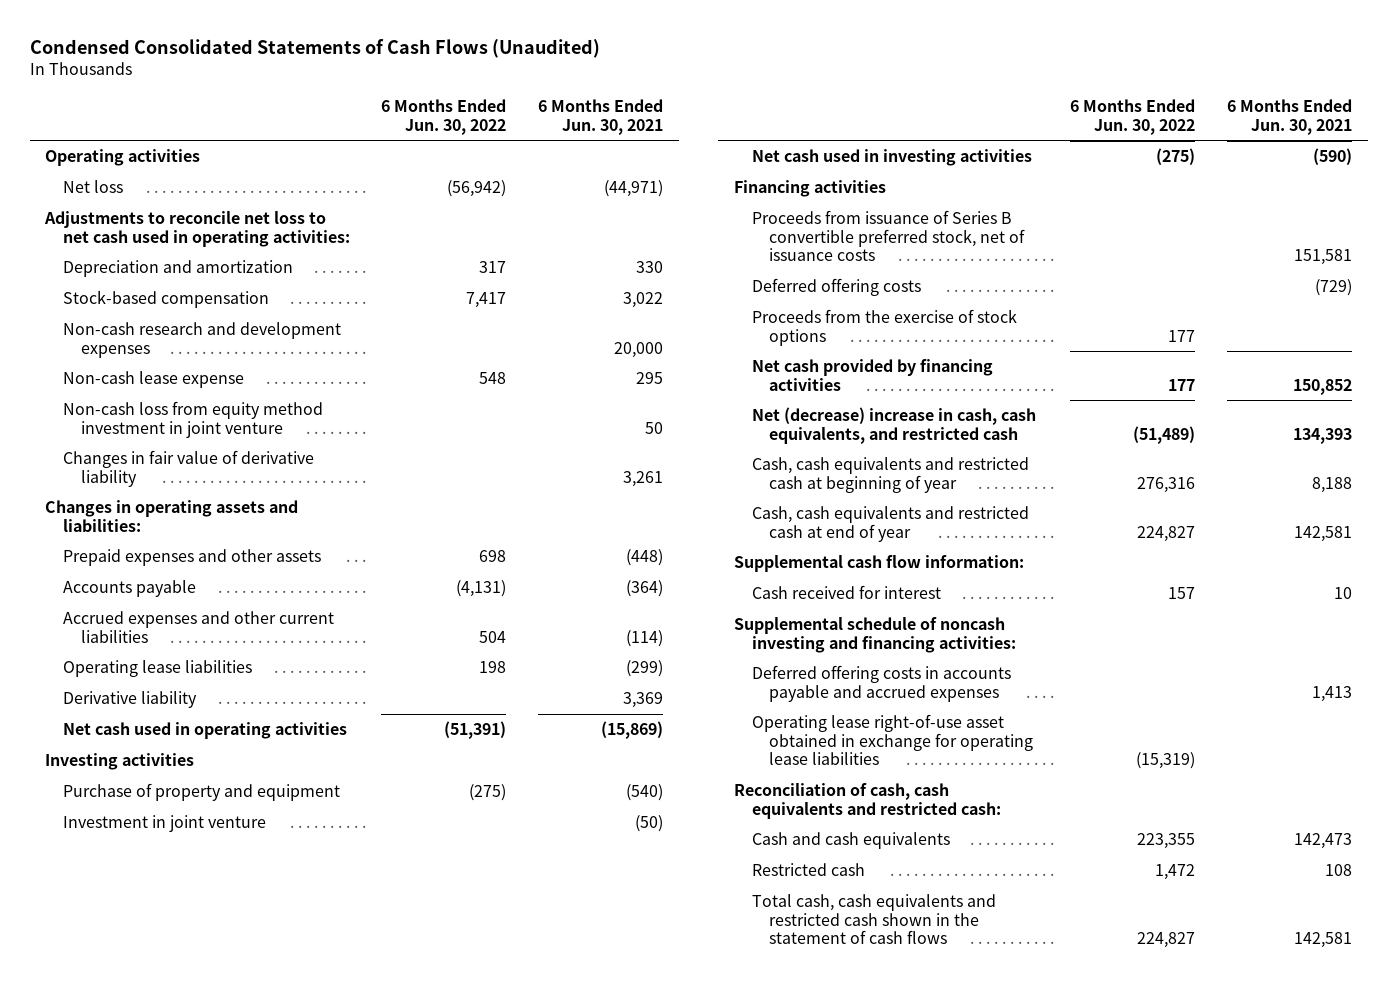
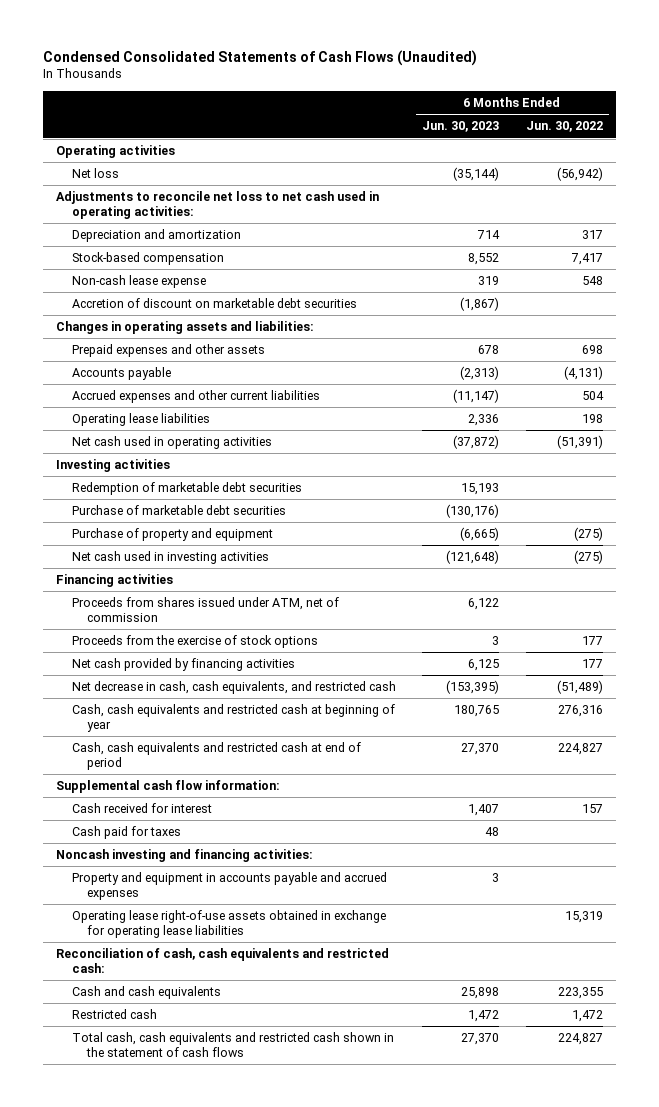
- | 6 Months Ended Jun. 30, 2022 | 6 Months Ended Jun. 30, 2021
+ | 6 Months Ended Jun. 30, 2023 | 6 Months Ended Jun. 30, 2022
- Non-cash research and development expenses | | 20,000
- Non-cash loss from equity method investment in joint venture | | 50
- Changes in fair value of derivative liability | | 3,261
+ Accretion of discount on marketable debt securities | (1,867) |
- Derivative liability | | 3,369
+ Redemption of marketable debt securities | 15,193 |
+ Purchase of marketable debt securities | (130,176) |
- Investment in joint venture | | (50)
- Proceeds from issuance of Series B convertible preferred stock, net of issuance costs | | 151,581
- Deferred offering costs | | (729)
+ Proceeds from shares issued under ATM, net of commission | 6,122 |
- Net (decrease) increase in cash, cash equivalents, and restricted cash | (51,489) | 134,393
+ Net decrease in cash, cash equivalents, and restricted cash | (153,395) | (51,489)
- Cash, cash equivalents and restricted cash at end of year | 224,827 | 142,581
+ Cash, cash equivalents and restricted cash at end of period | 27,370 | 224,827
- Supplemental schedule of noncash investing and financing activities:
- Deferred offering costs in accounts payable and accrued expenses | | 1,413
- Operating lease right-of-use asset obtained in exchange for operating lease liabilities | (15,319) |
+ Cash paid for taxes | 48 |
+ Noncash investing and financing activities:
+ Property and equipment in accounts payable and accrued expenses | 3 |
+ Operating lease right-of-use assets obtained in exchange for operating lease liabilities | | 15,319

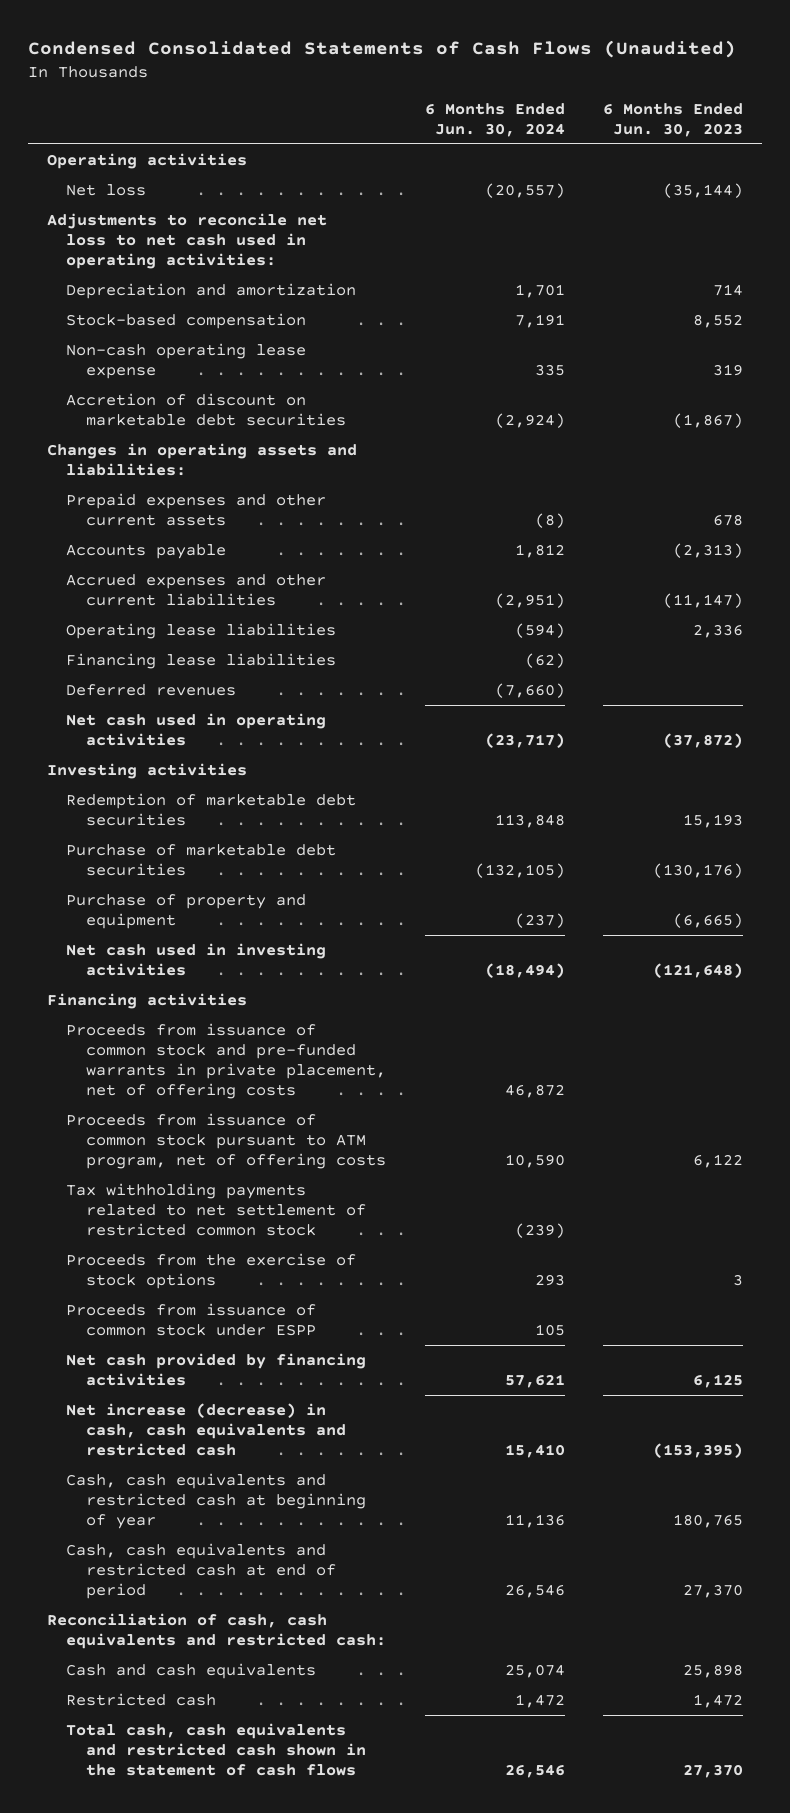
- | 6 Months Ended Jun. 30, 2023 | 6 Months Ended Jun. 30, 2022
+ | 6 Months Ended Jun. 30, 2024 | 6 Months Ended Jun. 30, 2023
- Non-cash lease expense | 319 | 548
+ Non-cash operating lease expense | 335 | 319
- Prepaid expenses and other assets | 678 | 698
+ Prepaid expenses and other current assets | (8) | 678
+ Financing lease liabilities | (62) |
+ Deferred revenues | (7,660) |
- Proceeds from shares issued under ATM, net of commission | 6,122 |
+ Proceeds from issuance of common stock and pre-funded warrants in private placement, net of offering costs | 46,872 |
+ Proceeds from issuance of common stock pursuant to ATM program, net of offering costs | 10,590 | 6,122
+ Tax withholding payments related to net settlement of restricted common stock | (239) |
+ Proceeds from issuance of common stock under ESPP | 105 |
- Net decrease in cash, cash equivalents, and restricted cash | (153,395) | (51,489)
+ Net increase (decrease) in cash, cash equivalents and restricted cash | 15,410 | (153,395)
- Supplemental cash flow information:
- Cash received for interest | 1,407 | 157
- Cash paid for taxes | 48 |
- Noncash investing and financing activities:
- Property and equipment in accounts payable and accrued expenses | 3 |
- Operating lease right-of-use assets obtained in exchange for operating lease liabilities | | 15,319

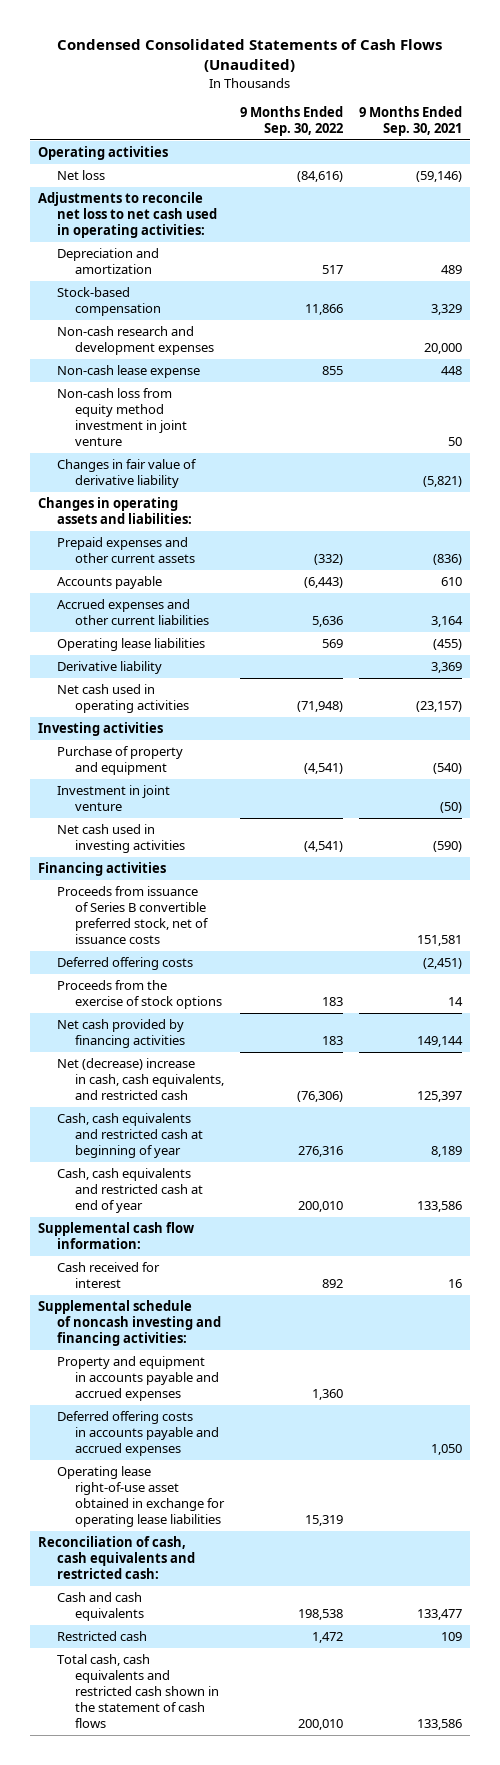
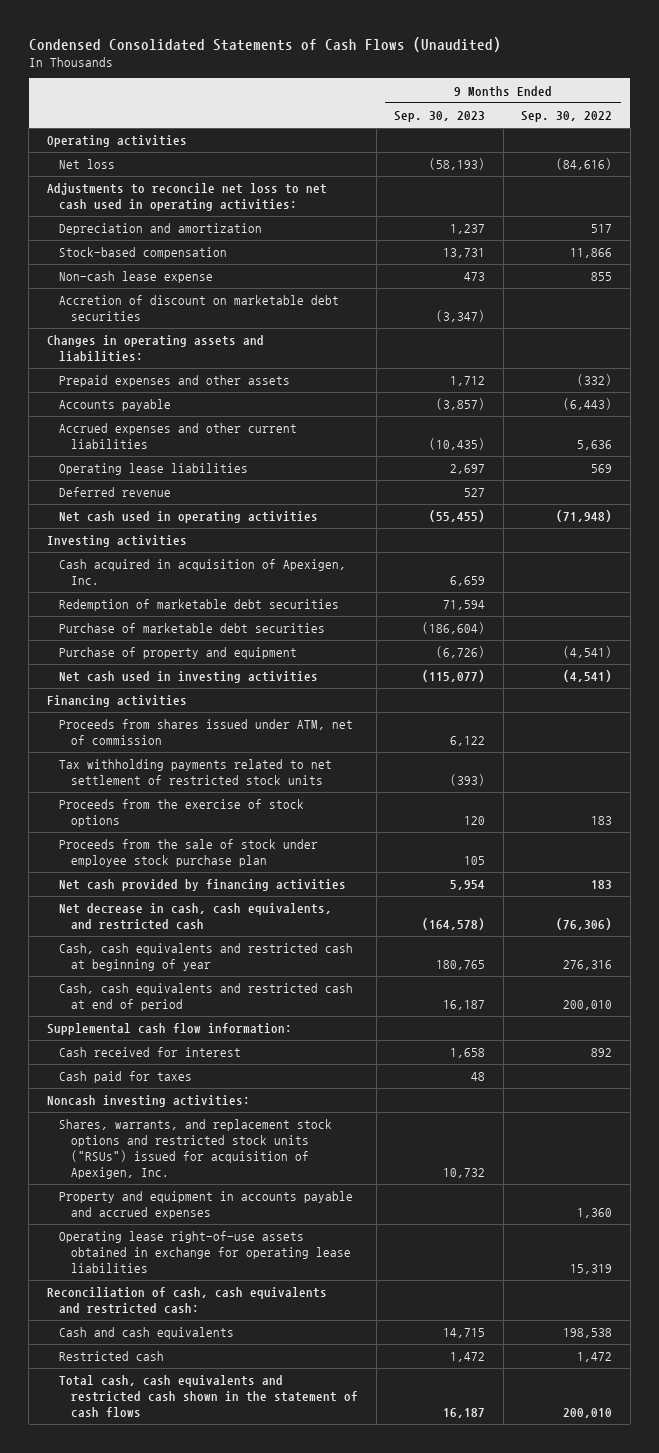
- | 9 Months Ended Sep. 30, 2022 | 9 Months Ended Sep. 30, 2021
+ | 9 Months Ended Sep. 30, 2023 | 9 Months Ended Sep. 30, 2022
- Non-cash research and development expenses | | 20,000
- Non-cash loss from equity method investment in joint venture | | 50
- Changes in fair value of derivative liability | | (5,821)
+ Accretion of discount on marketable debt securities | (3,347) |
- Prepaid expenses and other current assets | (332) | (836)
+ Prepaid expenses and other assets | 1,712 | (332)
- Derivative liability | | 3,369
+ Deferred revenue | 527 |
+ Cash acquired in acquisition of Apexigen, Inc. | 6,659 |
+ Redemption of marketable debt securities | 71,594 |
+ Purchase of marketable debt securities | (186,604) |
- Investment in joint venture | | (50)
- Proceeds from issuance of Series B convertible preferred stock, net of issuance costs | | 151,581
- Deferred offering costs | | (2,451)
+ Proceeds from shares issued under ATM, net of commission | 6,122 |
+ Tax withholding payments related to net settlement of restricted stock units | (393) |
+ Proceeds from the sale of stock under employee stock purchase plan | 105 |
- Net (decrease) increase in cash, cash equivalents, and restricted cash | (76,306) | 125,397
+ Net decrease in cash, cash equivalents, and restricted cash | (164,578) | (76,306)
- Cash, cash equivalents and restricted cash at end of year | 200,010 | 133,586
+ Cash, cash equivalents and restricted cash at end of period | 16,187 | 200,010
- Supplemental schedule of noncash investing and financing activities:
+ Cash paid for taxes | 48 |
+ Noncash investing activities:
+ Shares, warrants, and replacement stock options and restricted stock units ("RSUs") issued for acquisition of Apexigen, Inc. | 10,732 |
- Deferred offering costs in accounts payable and accrued expenses | | 1,050
- Operating lease right-of-use asset obtained in exchange for operating lease liabilities | 15,319 |
+ Operating lease right-of-use assets obtained in exchange for operating lease liabilities | | 15,319

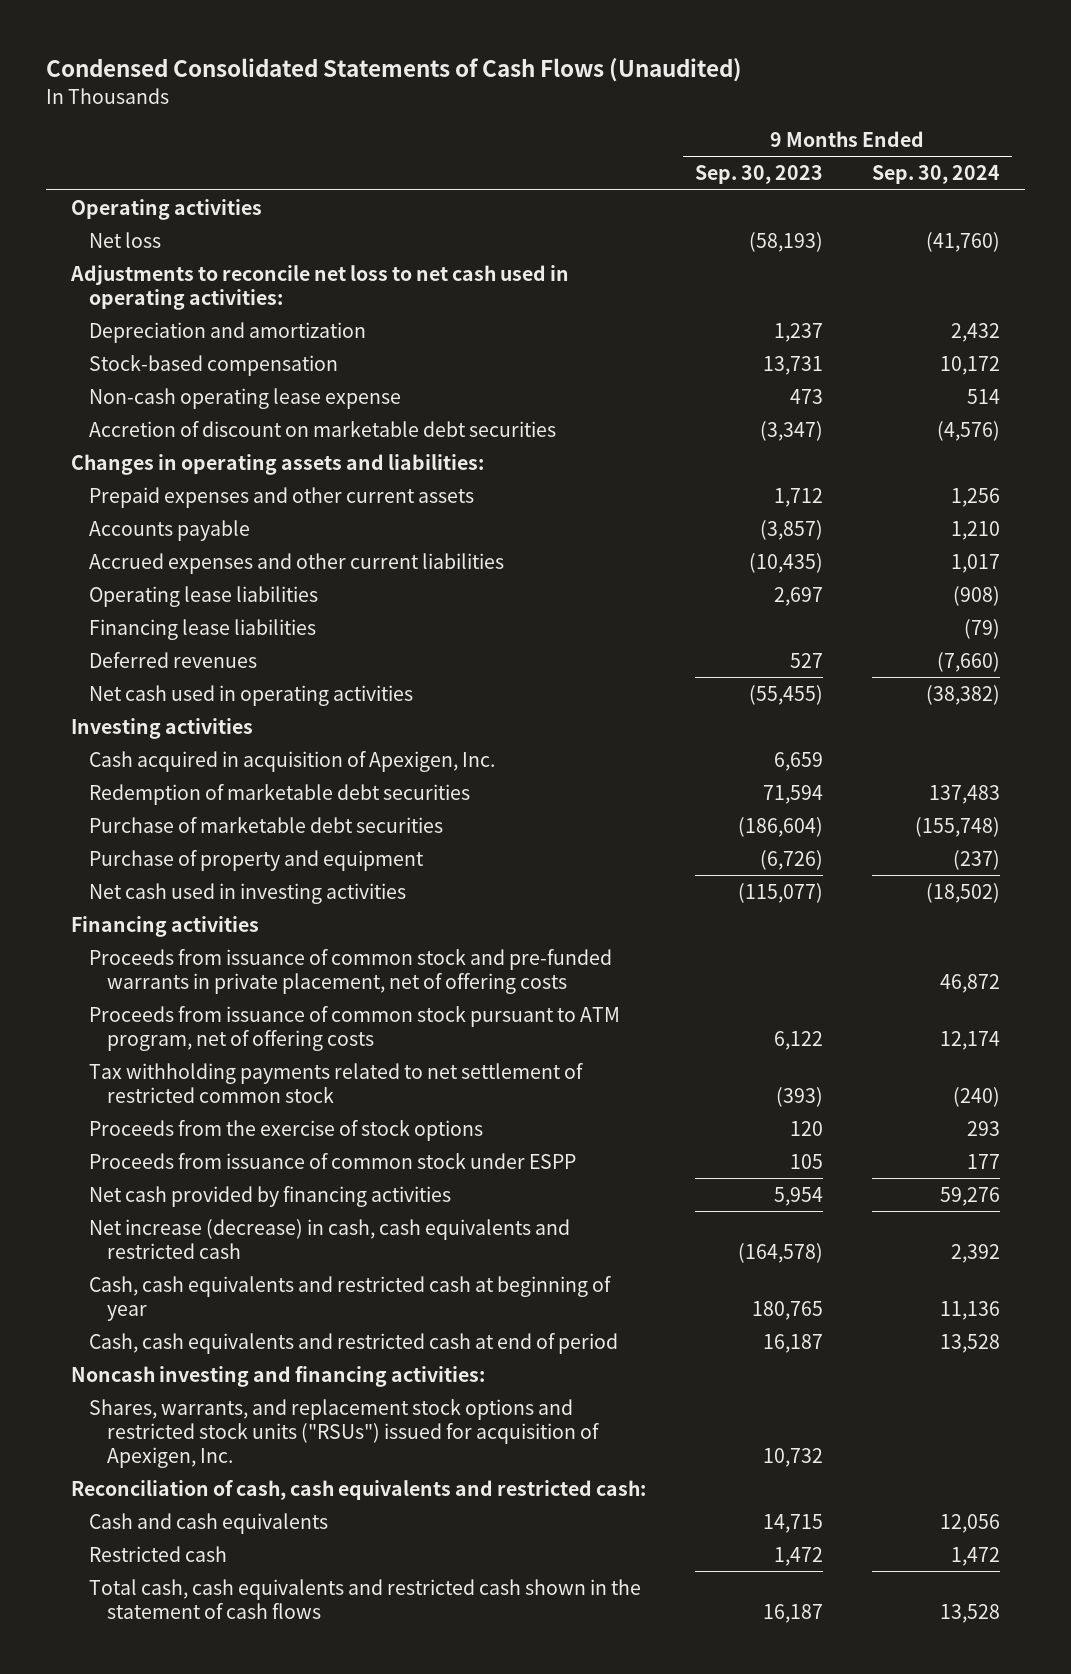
- | 9 Months Ended Sep. 30, 2023 | 9 Months Ended Sep. 30, 2022
+ | 9 Months Ended Sep. 30, 2023 | 9 Months Ended Sep. 30, 2024
- Non-cash lease expense | 473 | 855
+ Non-cash operating lease expense | 473 | 514
- Prepaid expenses and other assets | 1,712 | (332)
+ Prepaid expenses and other current assets | 1,712 | 1,256
- Deferred revenue | 527 |
+ Financing lease liabilities | | (79)
+ Deferred revenues | 527 | (7,660)
- Proceeds from shares issued under ATM, net of commission | 6,122 |
- Tax withholding payments related to net settlement of restricted stock units | (393) |
+ Proceeds from issuance of common stock and pre-funded warrants in private placement, net of offering costs | | 46,872
+ Proceeds from issuance of common stock pursuant to ATM program, net of offering costs | 6,122 | 12,174
+ Tax withholding payments related to net settlement of restricted common stock | (393) | (240)
- Proceeds from the sale of stock under employee stock purchase plan | 105 |
+ Proceeds from issuance of common stock under ESPP | 105 | 177
- Net decrease in cash, cash equivalents, and restricted cash | (164,578) | (76,306)
+ Net increase (decrease) in cash, cash equivalents and restricted cash | (164,578) | 2,392
- Supplemental cash flow information:
- Cash received for interest | 1,658 | 892
- Cash paid for taxes | 48 |
- Noncash investing activities:
+ Noncash investing and financing activities:
- Property and equipment in accounts payable and accrued expenses | | 1,360
- Operating lease right-of-use assets obtained in exchange for operating lease liabilities | | 15,319

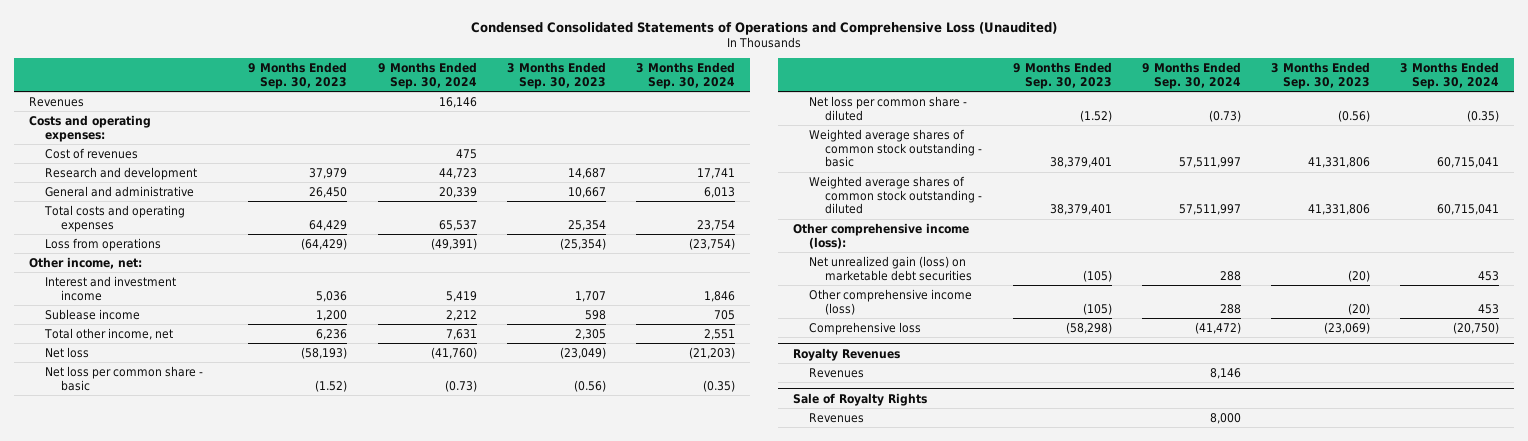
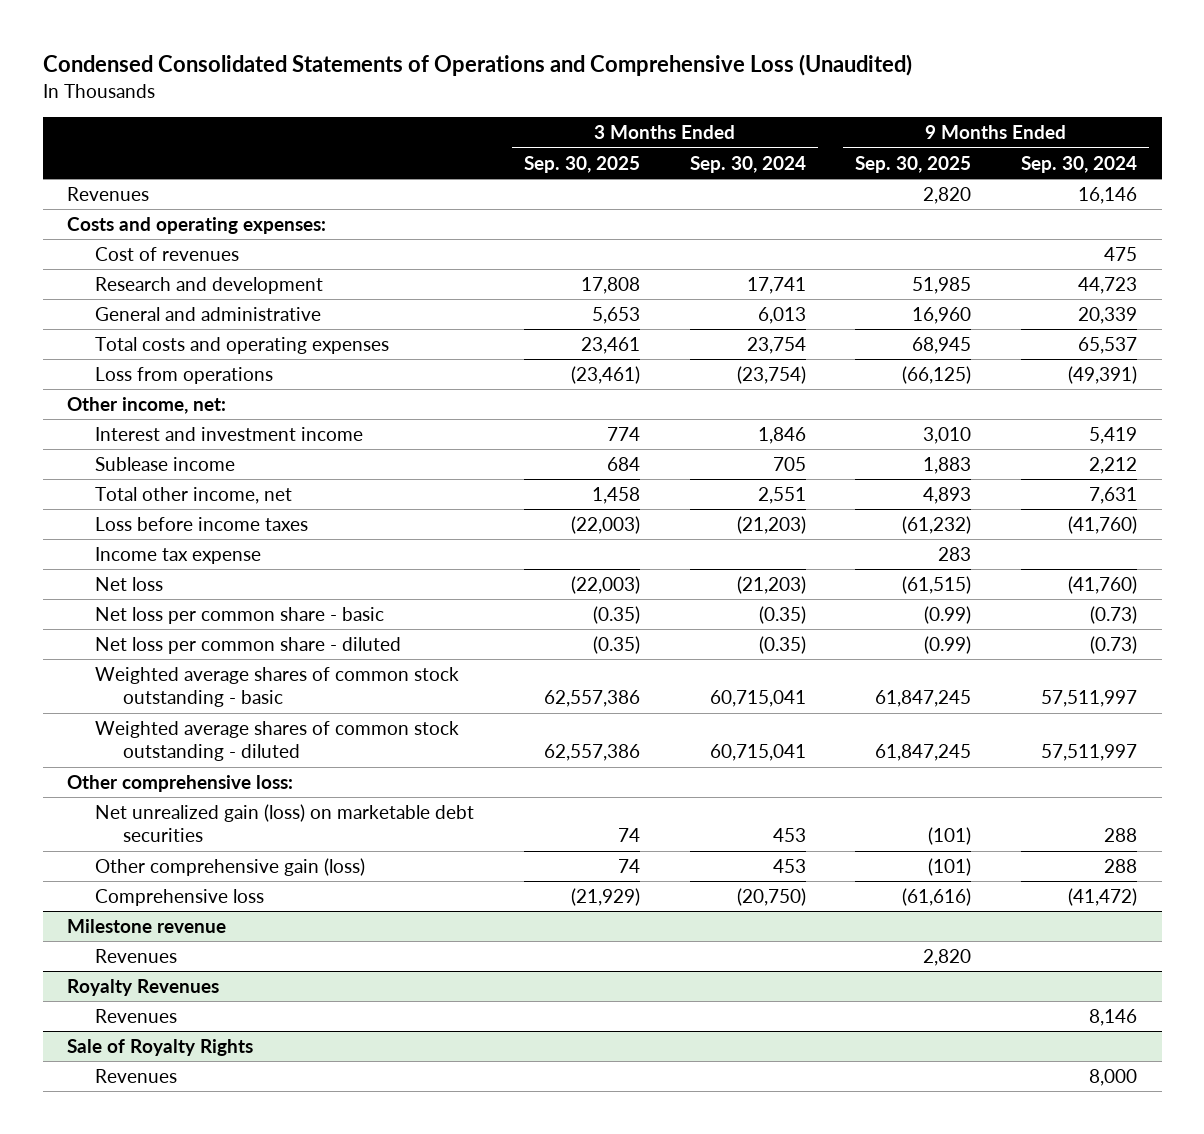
- | 9 Months Ended Sep. 30, 2023 | 9 Months Ended Sep. 30, 2024 | 3 Months Ended Sep. 30, 2023 | 3 Months Ended Sep. 30, 2024
+ | 3 Months Ended Sep. 30, 2025 | 3 Months Ended Sep. 30, 2024 | 9 Months Ended Sep. 30, 2025 | 9 Months Ended Sep. 30, 2024
+ Loss before income taxes | (22,003) | (21,203) | (61,232) | (41,760)
+ Income tax expense | | | 283 |
- Other comprehensive income (loss):
+ Other comprehensive loss:
- Other comprehensive income (loss) | (105) | 288 | (20) | 453
+ Other comprehensive gain (loss) | 74 | 453 | (101) | 288
+ Milestone revenue
+ Revenues | | | 2,820 |

